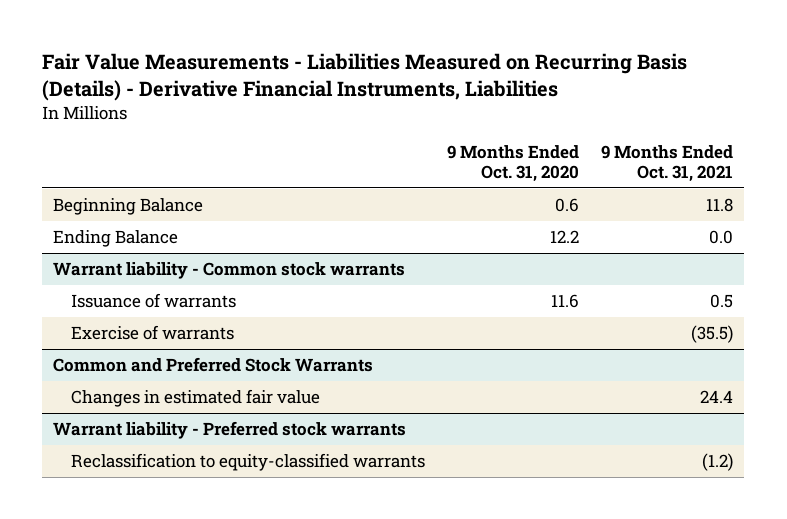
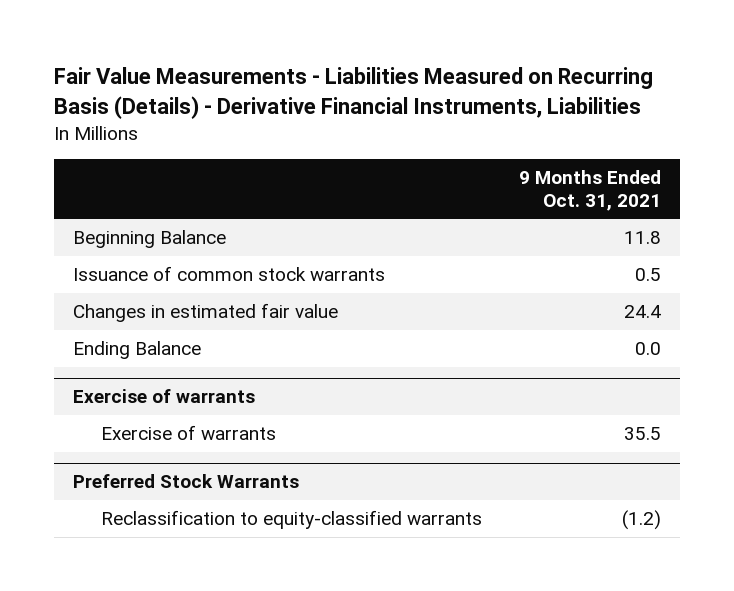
- | 9 Months Ended Oct. 31, 2020 | 9 Months Ended Oct. 31, 2021
+ | 9 Months Ended Oct. 31, 2021
- Warrant liability - Common stock warrants
- Issuance of warrants | 11.6 | 0.5
- Exercise of warrants | | (35.5)
- Common and Preferred Stock Warrants
+ Issuance of common stock warrants | 0.5
- Warrant liability - Preferred stock warrants
moved down: Ending Balance | 0.0
+ Exercise of warrants
+ Exercise of warrants | 35.5
+ Preferred Stock Warrants

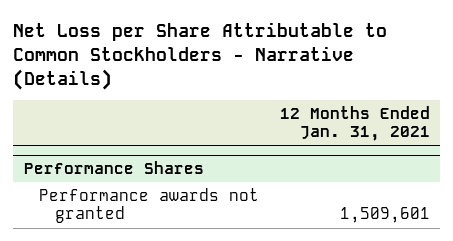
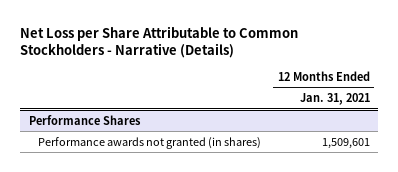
@ Performance Shares
- Performance awards not granted | 1,509,601
+ Performance awards not granted (in shares) | 1,509,601

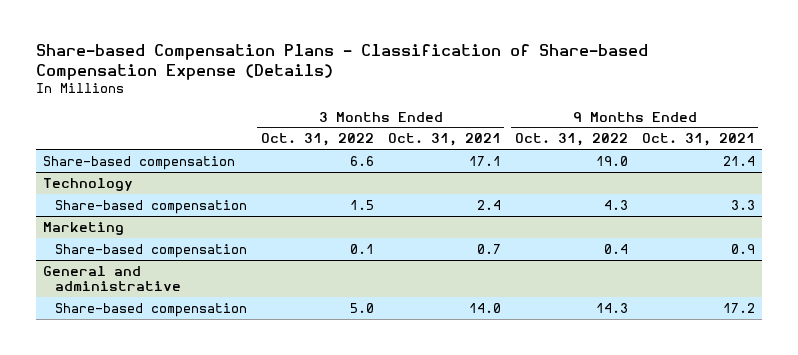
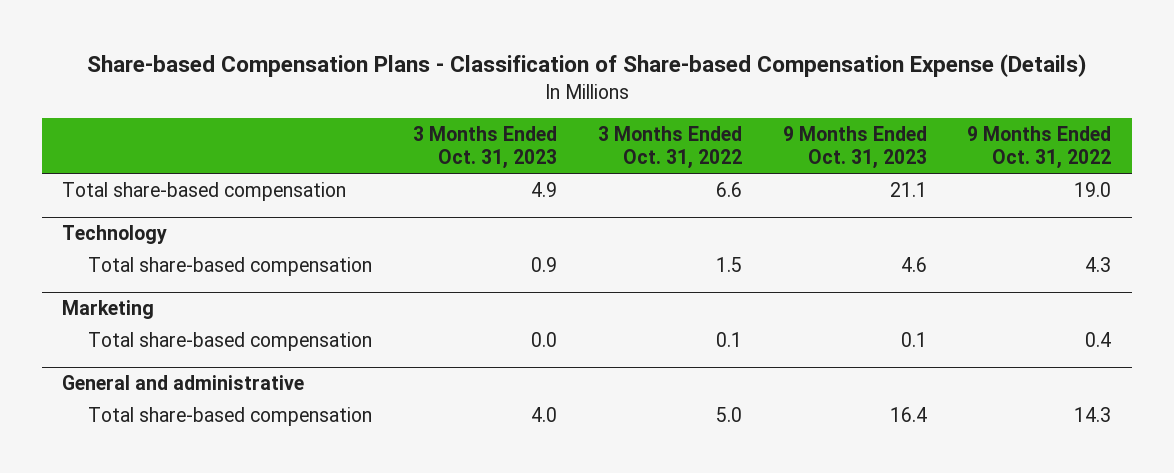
- | 3 Months Ended Oct. 31, 2022 | 3 Months Ended Oct. 31, 2021 | 9 Months Ended Oct. 31, 2022 | 9 Months Ended Oct. 31, 2021
+ | 3 Months Ended Oct. 31, 2023 | 3 Months Ended Oct. 31, 2022 | 9 Months Ended Oct. 31, 2023 | 9 Months Ended Oct. 31, 2022
- Share-based compensation | 6.6 | 17.1 | 19.0 | 21.4
+ Total share-based compensation | 4.9 | 6.6 | 21.1 | 19.0
@ Technology
- Share-based compensation | 1.5 | 2.4 | 4.3 | 3.3
+ Total share-based compensation | 0.9 | 1.5 | 4.6 | 4.3
@ Marketing
- Share-based compensation | 0.1 | 0.7 | 0.4 | 0.9
+ Total share-based compensation | 0.0 | 0.1 | 0.1 | 0.4
@ General and administrative
- Share-based compensation | 5.0 | 14.0 | 14.3 | 17.2
+ Total share-based compensation | 4.0 | 5.0 | 16.4 | 14.3

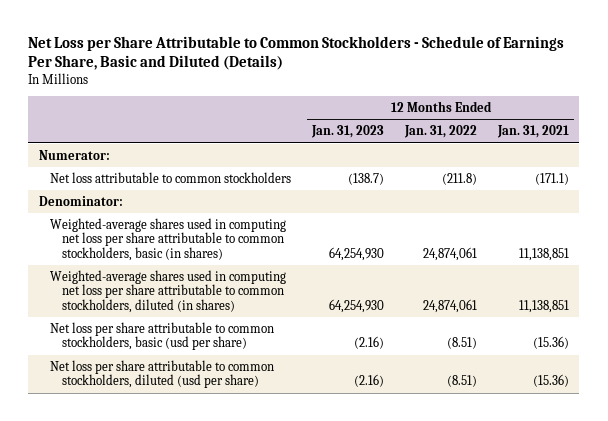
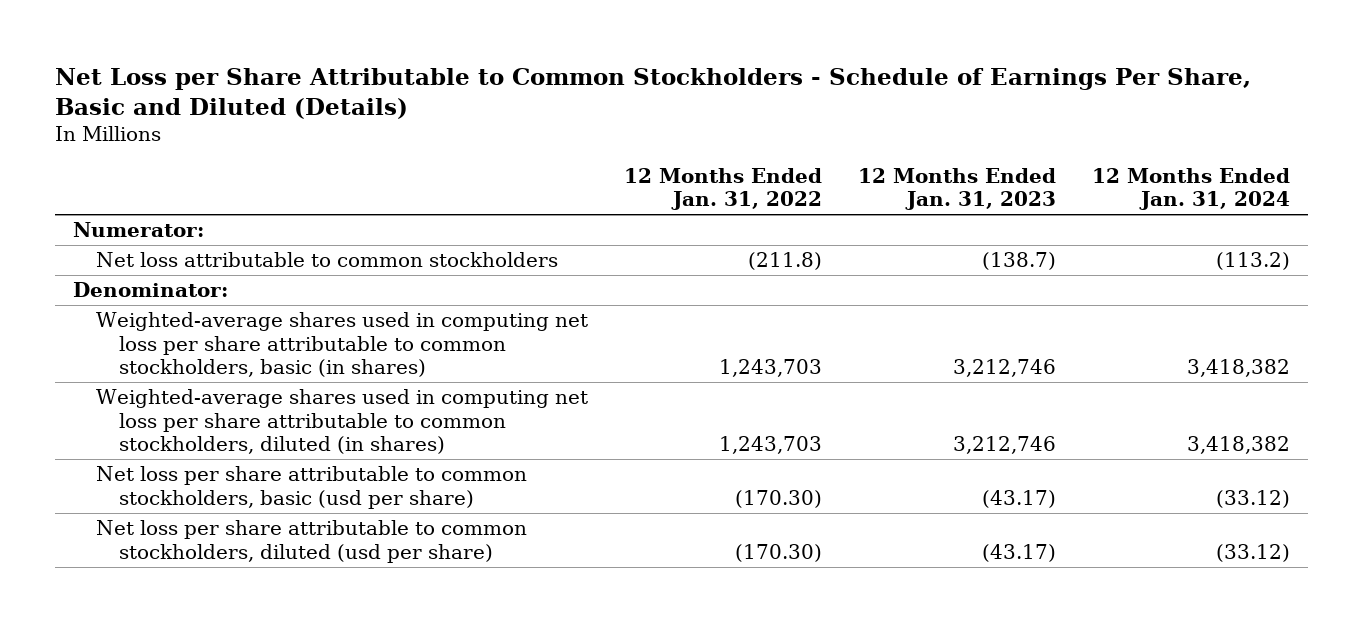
- | 12 Months Ended Jan. 31, 2023 | 12 Months Ended Jan. 31, 2022 | 12 Months Ended Jan. 31, 2021
+ | 12 Months Ended Jan. 31, 2022 | 12 Months Ended Jan. 31, 2023 | 12 Months Ended Jan. 31, 2024
- Weighted-average shares used in computing net loss per share attributable to common stockholders, basic (in shares) | 64,254,930 | 24,874,061 | 11,138,851
- Weighted-average shares used in computing net loss per share attributable to common stockholders, diluted (in shares) | 64,254,930 | 24,874,061 | 11,138,851
- Net loss per share attributable to common stockholders, basic (usd per share) | (2.16) | (8.51) | (15.36)
- Net loss per share attributable to common stockholders, diluted (usd per share) | (2.16) | (8.51) | (15.36)
+ Weighted-average shares used in computing net loss per share attributable to common stockholders, basic (in shares) | 1,243,703 | 3,212,746 | 3,418,382
+ Weighted-average shares used in computing net loss per share attributable to common stockholders, diluted (in shares) | 1,243,703 | 3,212,746 | 3,418,382
+ Net loss per share attributable to common stockholders, basic (usd per share) | (170.30) | (43.17) | (33.12)
+ Net loss per share attributable to common stockholders, diluted (usd per share) | (170.30) | (43.17) | (33.12)

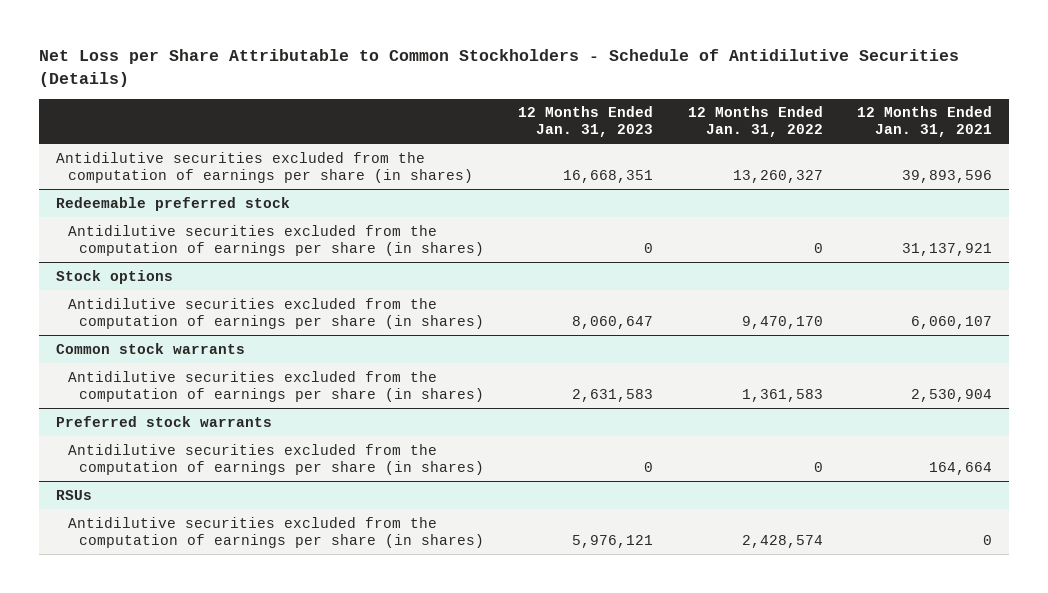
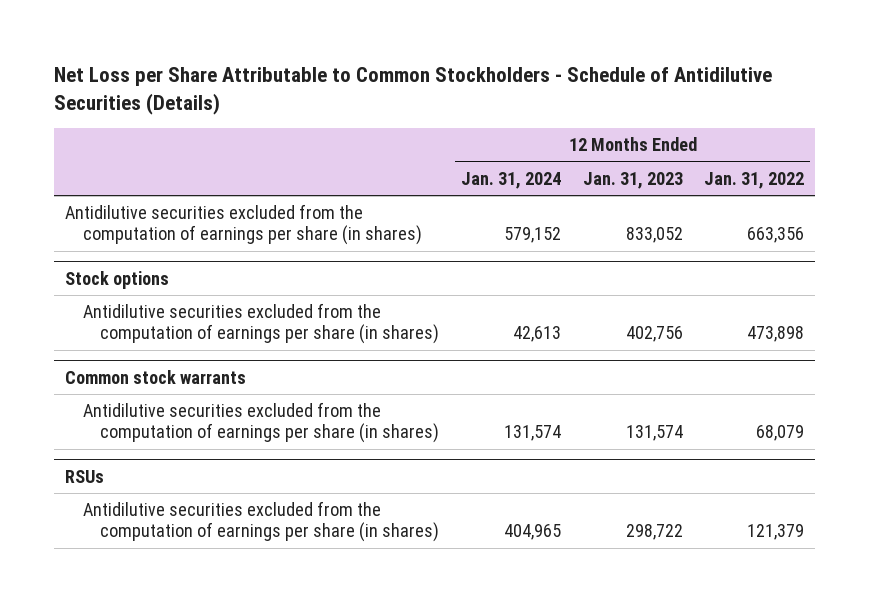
- | 12 Months Ended Jan. 31, 2023 | 12 Months Ended Jan. 31, 2022 | 12 Months Ended Jan. 31, 2021
+ | 12 Months Ended Jan. 31, 2024 | 12 Months Ended Jan. 31, 2023 | 12 Months Ended Jan. 31, 2022
- Antidilutive securities excluded from the computation of earnings per share (in shares) | 16,668,351 | 13,260,327 | 39,893,596
- Redeemable preferred stock
- Antidilutive securities excluded from the computation of earnings per share (in shares) | 0 | 0 | 31,137,921
+ Antidilutive securities excluded from the computation of earnings per share (in shares) | 579,152 | 833,052 | 663,356
@ Stock options
- Antidilutive securities excluded from the computation of earnings per share (in shares) | 8,060,647 | 9,470,170 | 6,060,107
+ Antidilutive securities excluded from the computation of earnings per share (in shares) | 42,613 | 402,756 | 473,898
@ Common stock warrants
- Antidilutive securities excluded from the computation of earnings per share (in shares) | 2,631,583 | 1,361,583 | 2,530,904
- Preferred stock warrants
- Antidilutive securities excluded from the computation of earnings per share (in shares) | 0 | 0 | 164,664
@ Common stock warrants
+ Antidilutive securities excluded from the computation of earnings per share (in shares) | 131,574 | 131,574 | 68,079
@ RSUs
- Antidilutive securities excluded from the computation of earnings per share (in shares) | 5,976,121 | 2,428,574 | 0
+ Antidilutive securities excluded from the computation of earnings per share (in shares) | 404,965 | 298,722 | 121,379

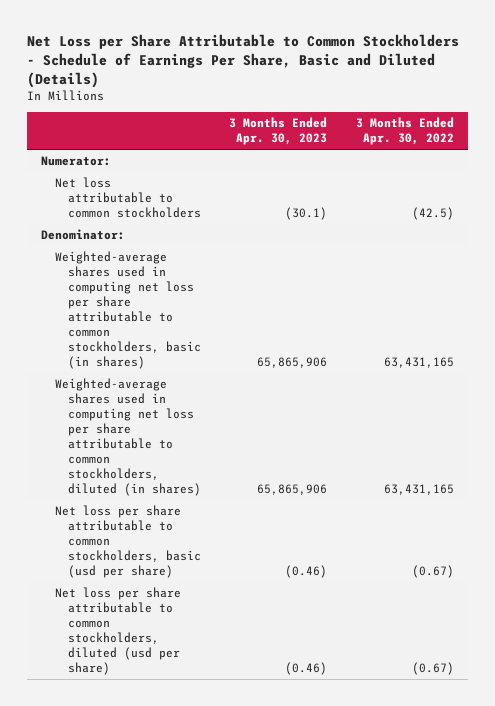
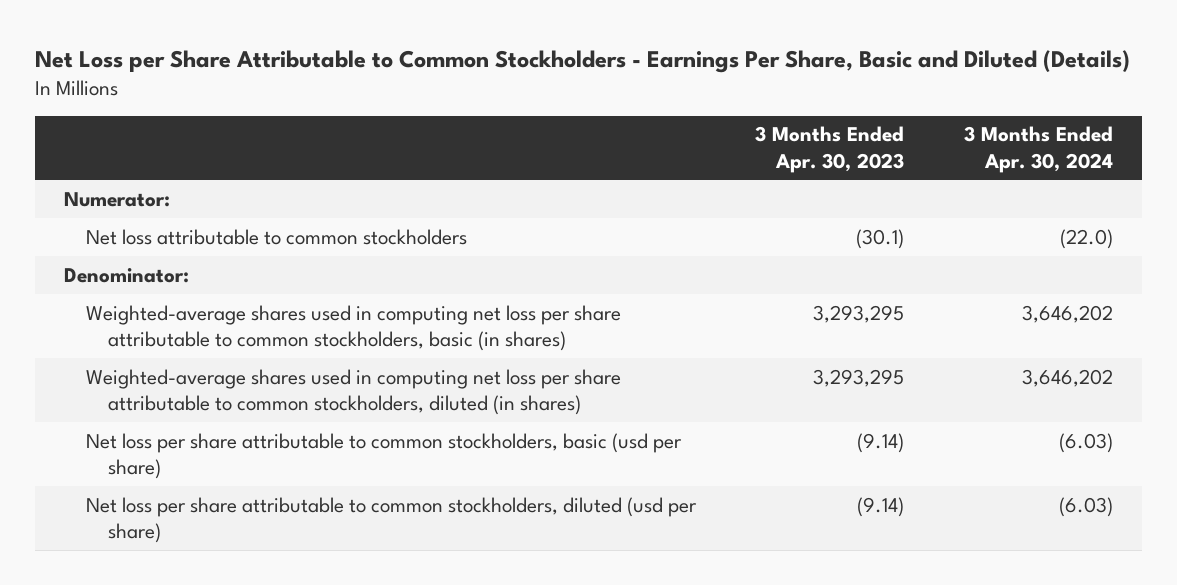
- Net Loss per Share Attributable to Common Stockholders - Schedule of Earnings Per Share, Basic and Diluted (Details)
+ Net Loss per Share Attributable to Common Stockholders - Earnings Per Share, Basic and Diluted (Details)
- | 3 Months Ended Apr. 30, 2023 | 3 Months Ended Apr. 30, 2022
+ | 3 Months Ended Apr. 30, 2023 | 3 Months Ended Apr. 30, 2024
- Weighted-average shares used in computing net loss per share attributable to common stockholders, basic (in shares) | 65,865,906 | 63,431,165
- Weighted-average shares used in computing net loss per share attributable to common stockholders, diluted (in shares) | 65,865,906 | 63,431,165
- Net loss per share attributable to common stockholders, basic (usd per share) | (0.46) | (0.67)
- Net loss per share attributable to common stockholders, diluted (usd per share) | (0.46) | (0.67)
+ Weighted-average shares used in computing net loss per share attributable to common stockholders, basic (in shares) | 3,293,295 | 3,646,202
+ Weighted-average shares used in computing net loss per share attributable to common stockholders, diluted (in shares) | 3,293,295 | 3,646,202
+ Net loss per share attributable to common stockholders, basic (usd per share) | (9.14) | (6.03)
+ Net loss per share attributable to common stockholders, diluted (usd per share) | (9.14) | (6.03)

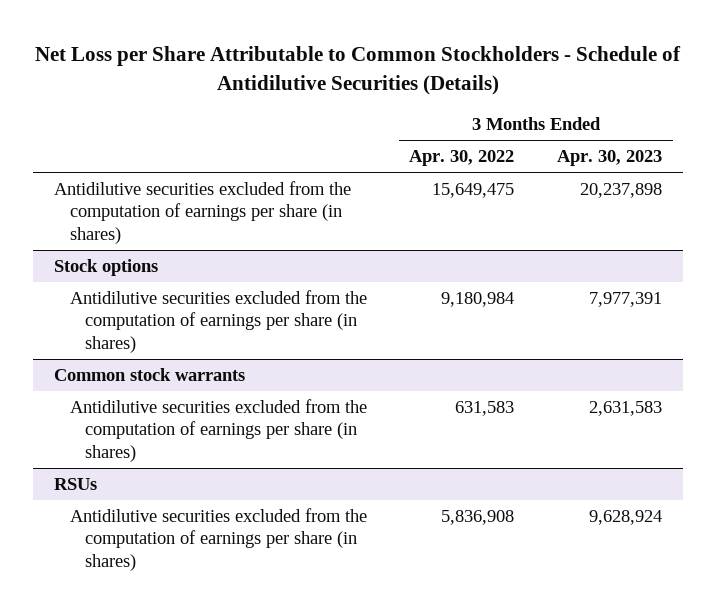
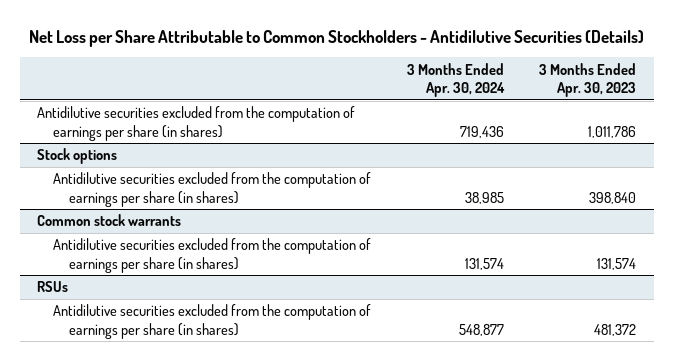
- Net Loss per Share Attributable to Common Stockholders - Schedule of Antidilutive Securities (Details)
+ Net Loss per Share Attributable to Common Stockholders - Antidilutive Securities (Details)
- | 3 Months Ended Apr. 30, 2022 | 3 Months Ended Apr. 30, 2023
+ | 3 Months Ended Apr. 30, 2024 | 3 Months Ended Apr. 30, 2023
- Antidilutive securities excluded from the computation of earnings per share (in shares) | 15,649,475 | 20,237,898
+ Antidilutive securities excluded from the computation of earnings per share (in shares) | 719,436 | 1,011,786
@ Stock options
- Antidilutive securities excluded from the computation of earnings per share (in shares) | 9,180,984 | 7,977,391
+ Antidilutive securities excluded from the computation of earnings per share (in shares) | 38,985 | 398,840
@ Common stock warrants
- Antidilutive securities excluded from the computation of earnings per share (in shares) | 631,583 | 2,631,583
+ Antidilutive securities excluded from the computation of earnings per share (in shares) | 131,574 | 131,574
@ RSUs
- Antidilutive securities excluded from the computation of earnings per share (in shares) | 5,836,908 | 9,628,924
+ Antidilutive securities excluded from the computation of earnings per share (in shares) | 548,877 | 481,372

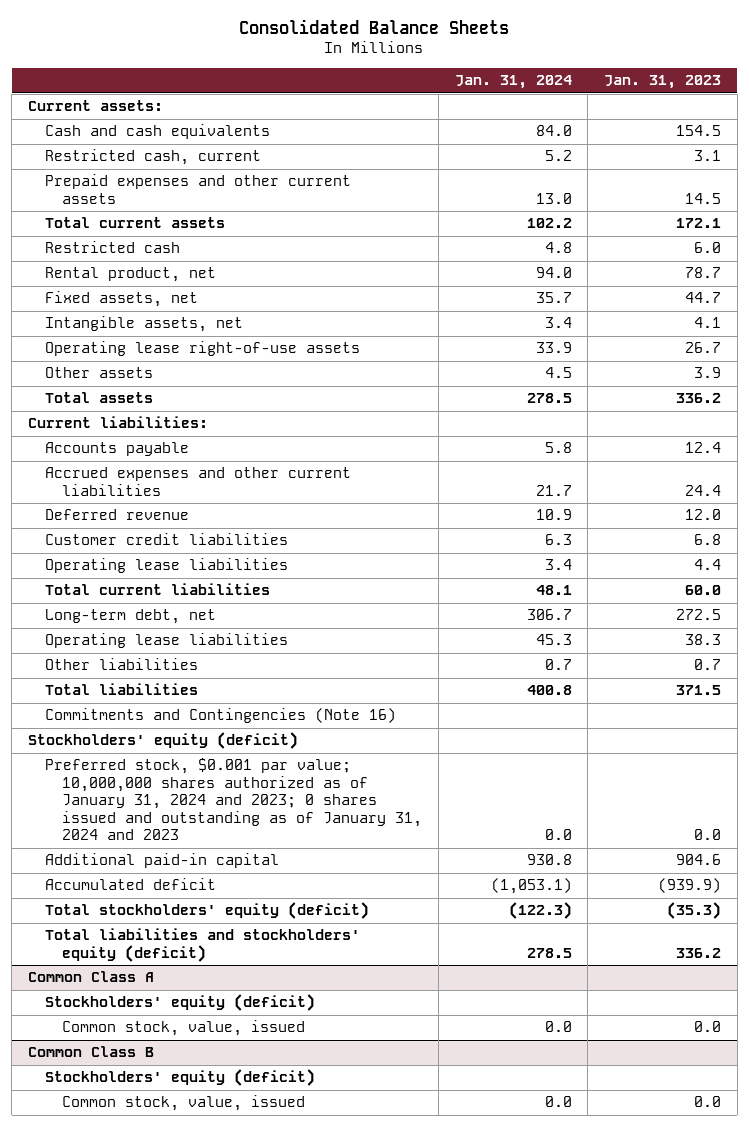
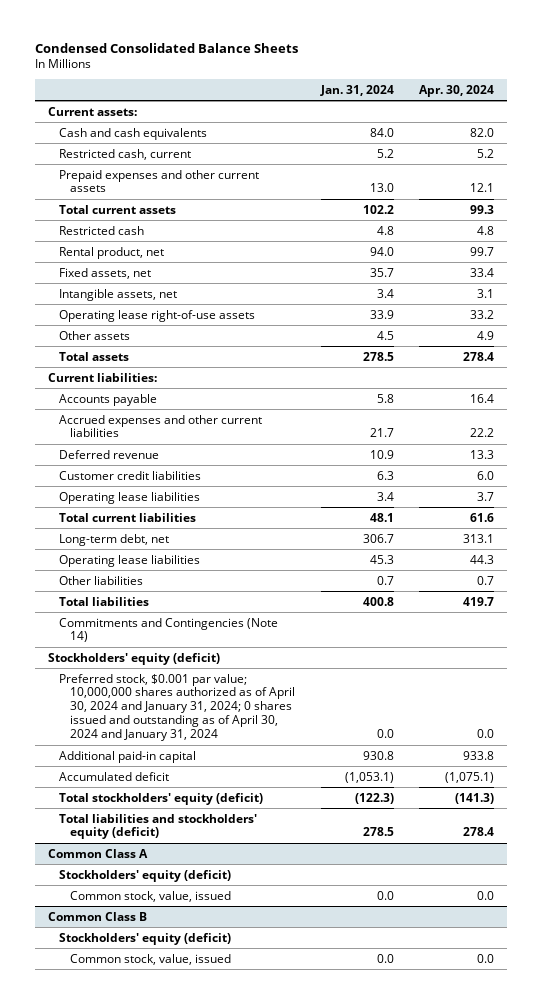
- Consolidated Balance Sheets
+ Condensed Consolidated Balance Sheets
- | Jan. 31, 2024 | Jan. 31, 2023
+ | Jan. 31, 2024 | Apr. 30, 2024
- Commitments and Contingencies (Note 16)
+ Commitments and Contingencies (Note 14)
- Preferred stock, $0.001 par value; 10,000,000 shares authorized as of January 31, 2024 and 2023; 0 shares issued and outstanding as of January 31, 2024 and 2023 | 0.0 | 0.0
+ Preferred stock, $0.001 par value; 10,000,000 shares authorized as of April 30, 2024 and January 31, 2024; 0 shares issued and outstanding as of April 30, 2024 and January 31, 2024 | 0.0 | 0.0

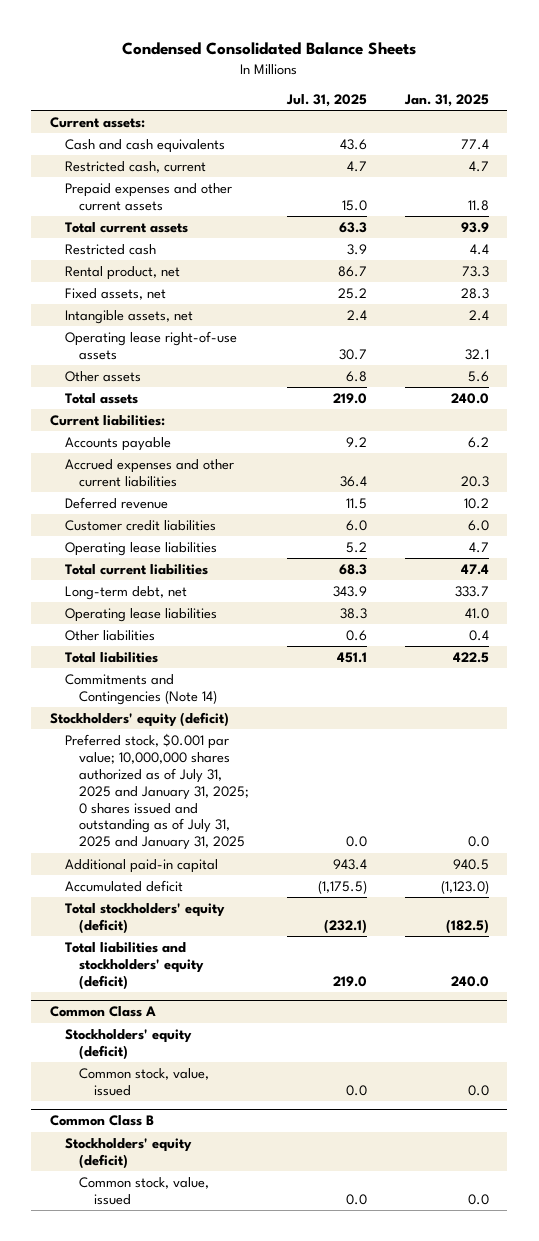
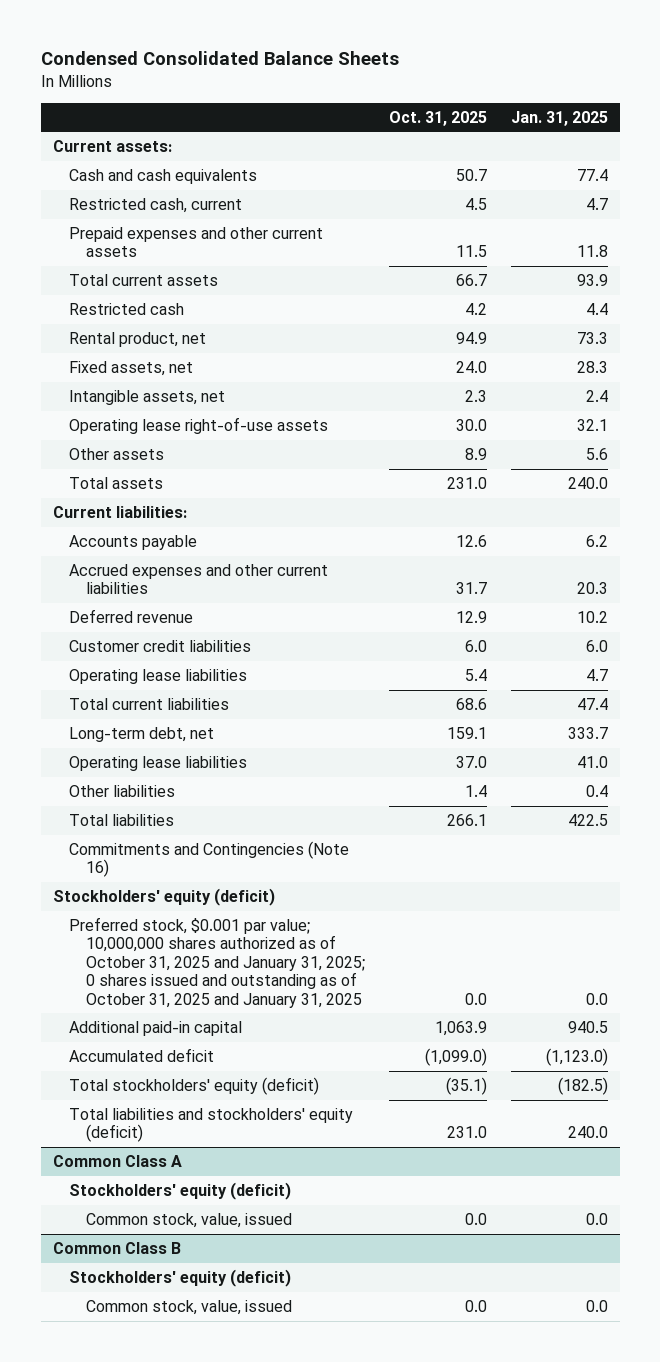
- | Jul. 31, 2025 | Jan. 31, 2025
+ | Oct. 31, 2025 | Jan. 31, 2025
- Commitments and Contingencies (Note 14)
+ Commitments and Contingencies (Note 16)
- Preferred stock, $0.001 par value; 10,000,000 shares authorized as of July 31, 2025 and January 31, 2025; 0 shares issued and outstanding as of July 31, 2025 and January 31, 2025 | 0.0 | 0.0
+ Preferred stock, $0.001 par value; 10,000,000 shares authorized as of October 31, 2025 and January 31, 2025; 0 shares issued and outstanding as of October 31, 2025 and January 31, 2025 | 0.0 | 0.0

